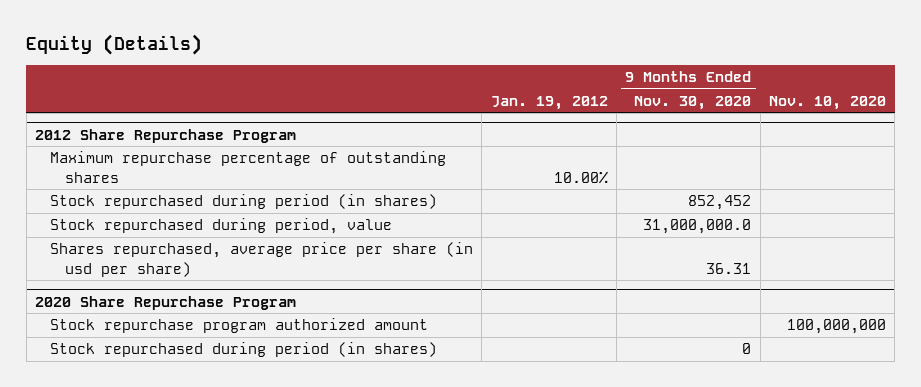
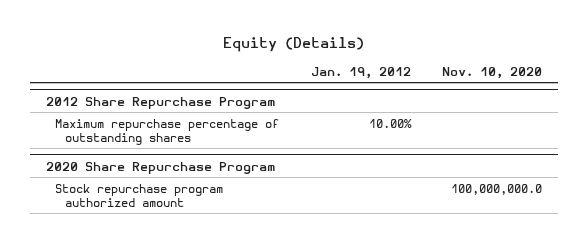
- | Jan. 19, 2012 | 9 Months Ended Nov. 30, 2020 | Nov. 10, 2020
+ | Jan. 19, 2012 | Nov. 10, 2020
@ 2012 Share Repurchase Program
- Stock repurchased during period (in shares) | | 852,452 |
- Stock repurchased during period, value | | 31,000,000.0 |
- Shares repurchased, average price per share (in usd per share) | | 36.31 |
@ 2020 Share Repurchase Program
- Stock repurchase program authorized amount | | | 100,000,000
- Stock repurchased during period (in shares) | | 0 |
+ Stock repurchase program authorized amount | | 100,000,000.0

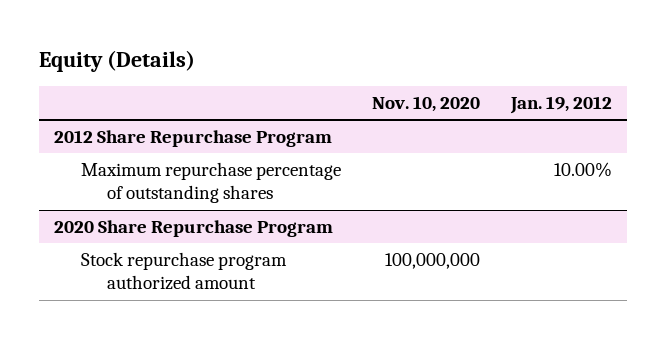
- | Jan. 19, 2012 | Nov. 10, 2020
+ | Nov. 10, 2020 | Jan. 19, 2012
@ 2020 Share Repurchase Program
- Stock repurchase program authorized amount | | 100,000,000.0
+ Stock repurchase program authorized amount | 100,000,000 |

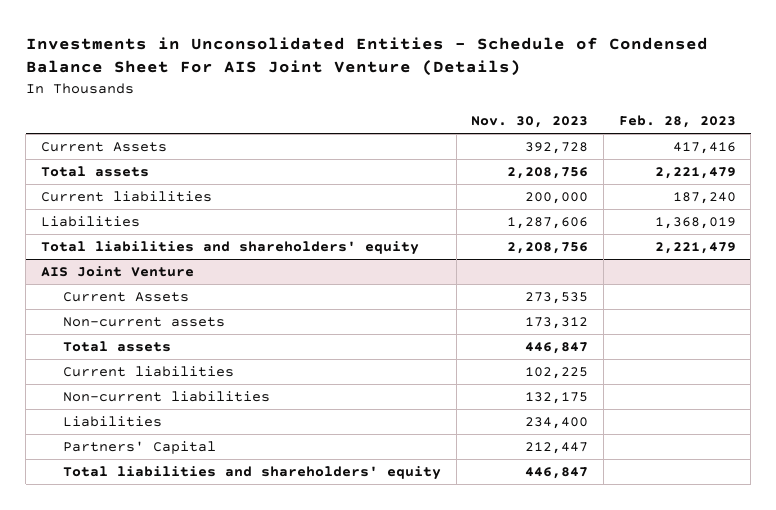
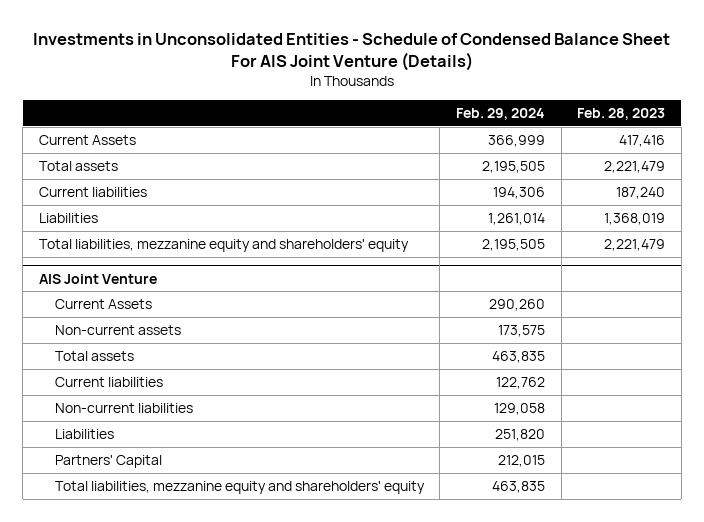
- | Nov. 30, 2023 | Feb. 28, 2023
+ | Feb. 29, 2024 | Feb. 28, 2023
- Total liabilities and shareholders' equity | 2,208,756 | 2,221,479
+ Total liabilities, mezzanine equity and shareholders' equity | 2,195,505 | 2,221,479
@ AIS Joint Venture
- Total liabilities and shareholders' equity | 446,847 |
+ Total liabilities, mezzanine equity and shareholders' equity | 463,835 |

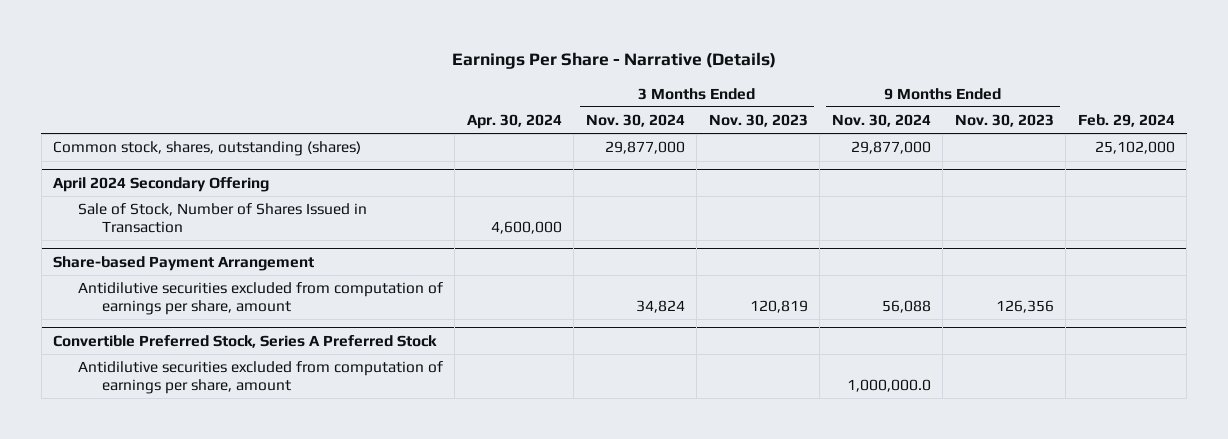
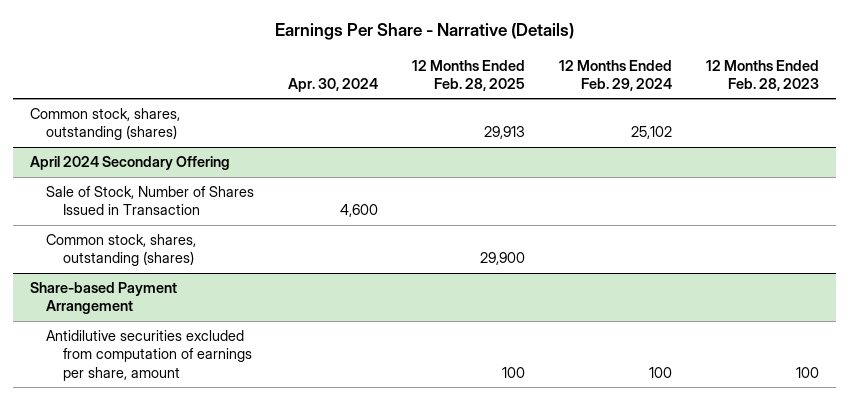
- | Apr. 30, 2024 | 3 Months Ended Nov. 30, 2024 | 3 Months Ended Nov. 30, 2023 | 9 Months Ended Nov. 30, 2024 | 9 Months Ended Nov. 30, 2023 | Feb. 29, 2024
+ | Apr. 30, 2024 | 12 Months Ended Feb. 28, 2025 | 12 Months Ended Feb. 29, 2024 | 12 Months Ended Feb. 28, 2023
@ April 2024 Secondary Offering
- Sale of Stock, Number of Shares Issued in Transaction | 4,600,000 | | | | |
+ Sale of Stock, Number of Shares Issued in Transaction | 4,600 | | |
+ Common stock, shares, outstanding (shares) | | 29,900 | |
- Convertible Preferred Stock, Series A Preferred Stock
- Antidilutive securities excluded from computation of earnings per share, amount | | | | 1,000,000.0 | |

